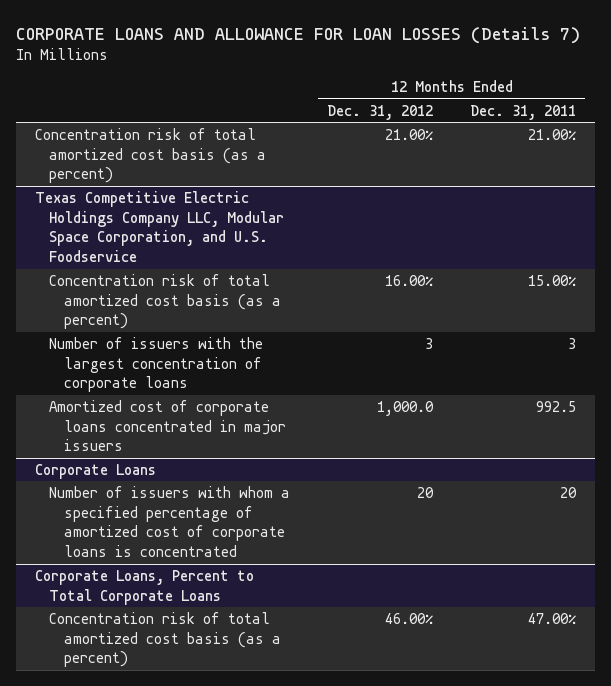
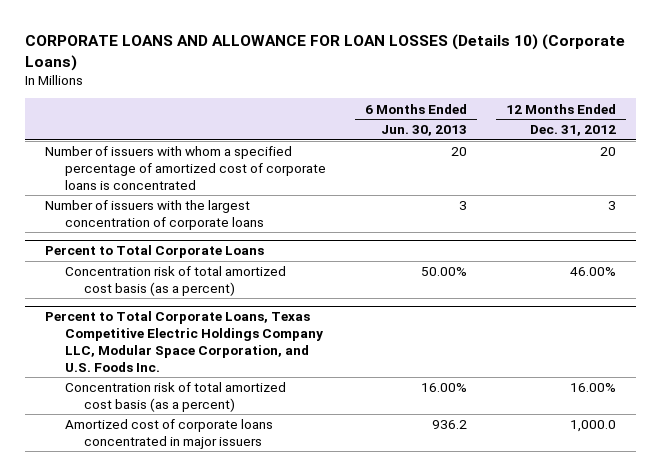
- CORPORATE LOANS AND ALLOWANCE FOR LOAN LOSSES (Details 7)
+ CORPORATE LOANS AND ALLOWANCE FOR LOAN LOSSES (Details 10) (Corporate Loans)
- | 12 Months Ended Dec. 31, 2012 | 12 Months Ended Dec. 31, 2011
+ | 6 Months Ended Jun. 30, 2013 | 12 Months Ended Dec. 31, 2012
- Concentration risk of total amortized cost basis (as a percent) | 21.00% | 21.00%
- Texas Competitive Electric Holdings Company LLC, Modular Space Corporation, and U.S. Foodservice
- Concentration risk of total amortized cost basis (as a percent) | 16.00% | 15.00%
- Number of issuers with the largest concentration of corporate loans | 3 | 3
- Amortized cost of corporate loans concentrated in major issuers | 1,000.0 | 992.5
- Corporate Loans
- Corporate Loans, Percent to Total Corporate Loans
+ Number of issuers with the largest concentration of corporate loans | 3 | 3
+ Percent to Total Corporate Loans
+ Percent to Total Corporate Loans, Texas Competitive Electric Holdings Company LLC, Modular Space Corporation, and U.S. Foods Inc.
+ Concentration risk of total amortized cost basis (as a percent) | 16.00% | 16.00%
+ Amortized cost of corporate loans concentrated in major issuers | 936.2 | 1,000.0

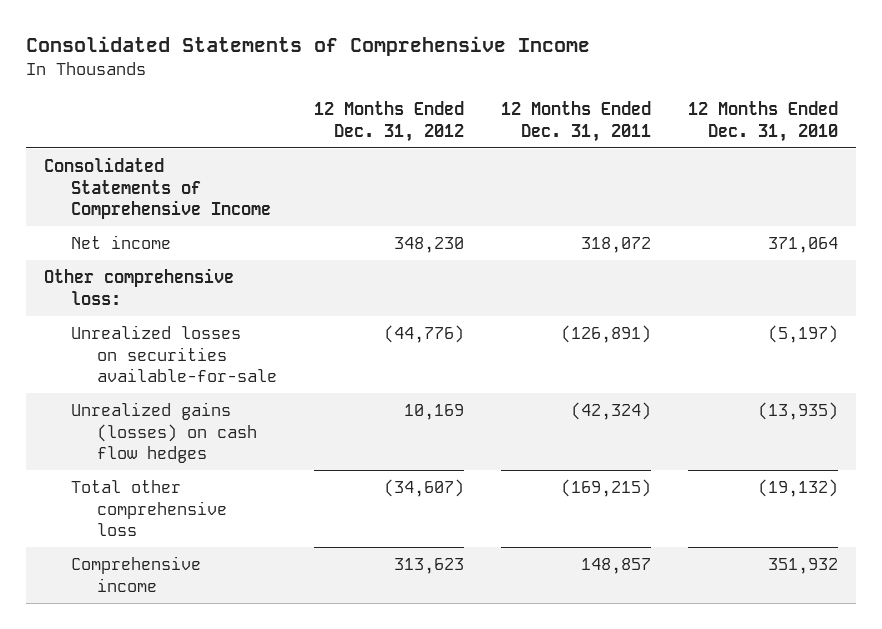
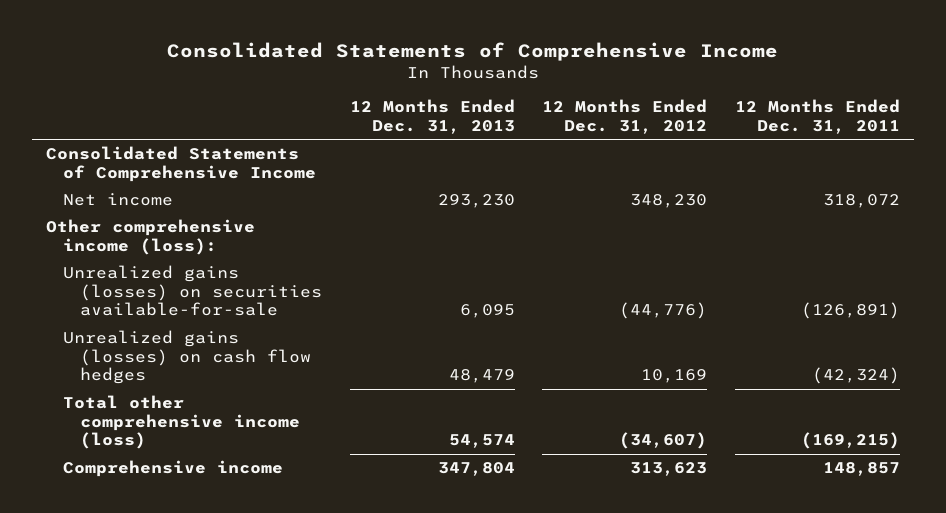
- | 12 Months Ended Dec. 31, 2012 | 12 Months Ended Dec. 31, 2011 | 12 Months Ended Dec. 31, 2010
+ | 12 Months Ended Dec. 31, 2013 | 12 Months Ended Dec. 31, 2012 | 12 Months Ended Dec. 31, 2011
- Other comprehensive loss:
- Unrealized losses on securities available-for-sale | (44,776) | (126,891) | (5,197)
+ Other comprehensive income (loss):
+ Unrealized gains (losses) on securities available-for-sale | 6,095 | (44,776) | (126,891)
- Total other comprehensive loss | (34,607) | (169,215) | (19,132)
+ Total other comprehensive income (loss) | 54,574 | (34,607) | (169,215)

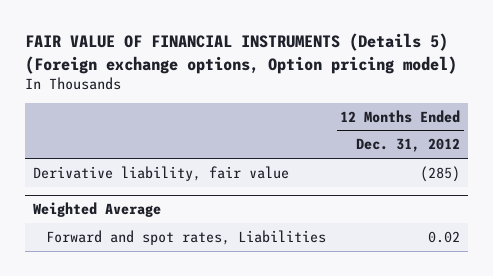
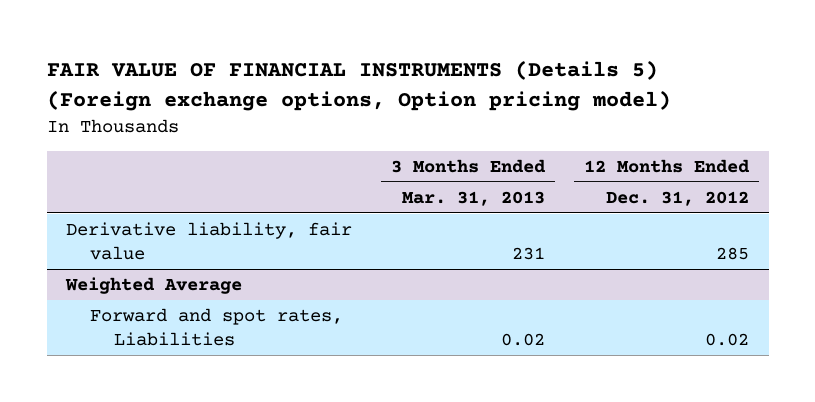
- | 12 Months Ended Dec. 31, 2012
+ | 3 Months Ended Mar. 31, 2013 | 12 Months Ended Dec. 31, 2012
- Derivative liability, fair value | (285)
+ Derivative liability, fair value | 231 | 285

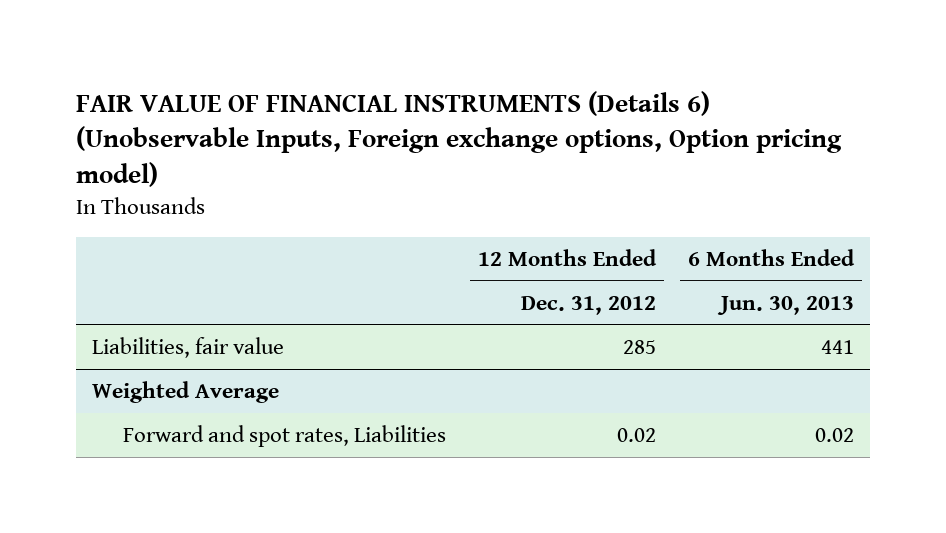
- FAIR VALUE OF FINANCIAL INSTRUMENTS (Details 5) (Foreign exchange options, Option pricing model)
+ FAIR VALUE OF FINANCIAL INSTRUMENTS (Details 6) (Unobservable Inputs, Foreign exchange options, Option pricing model)
- | 3 Months Ended Mar. 31, 2013 | 12 Months Ended Dec. 31, 2012
+ | 12 Months Ended Dec. 31, 2012 | 6 Months Ended Jun. 30, 2013
- Derivative liability, fair value | 231 | 285
+ Liabilities, fair value | 285 | 441

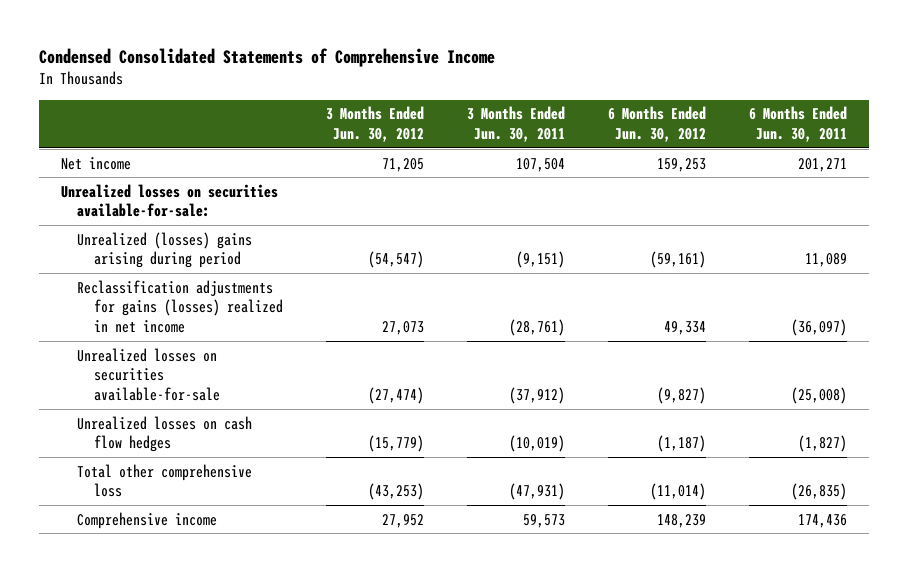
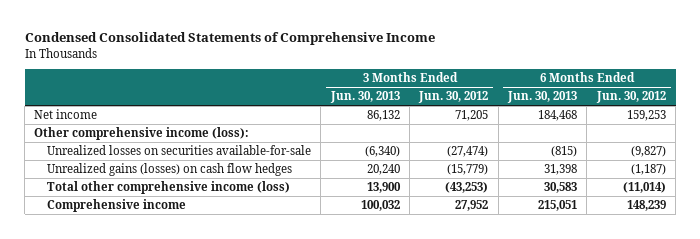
- | 3 Months Ended Jun. 30, 2012 | 3 Months Ended Jun. 30, 2011 | 6 Months Ended Jun. 30, 2012 | 6 Months Ended Jun. 30, 2011
+ | 3 Months Ended Jun. 30, 2013 | 3 Months Ended Jun. 30, 2012 | 6 Months Ended Jun. 30, 2013 | 6 Months Ended Jun. 30, 2012
- Unrealized losses on securities available-for-sale:
- Unrealized (losses) gains arising during period | (54,547) | (9,151) | (59,161) | 11,089
- Reclassification adjustments for gains (losses) realized in net income | 27,073 | (28,761) | 49,334 | (36,097)
+ Other comprehensive income (loss):
- Unrealized losses on cash flow hedges | (15,779) | (10,019) | (1,187) | (1,827)
- Total other comprehensive loss | (43,253) | (47,931) | (11,014) | (26,835)
+ Unrealized gains (losses) on cash flow hedges | 20,240 | (15,779) | 31,398 | (1,187)
+ Total other comprehensive income (loss) | 13,900 | (43,253) | 30,583 | (11,014)

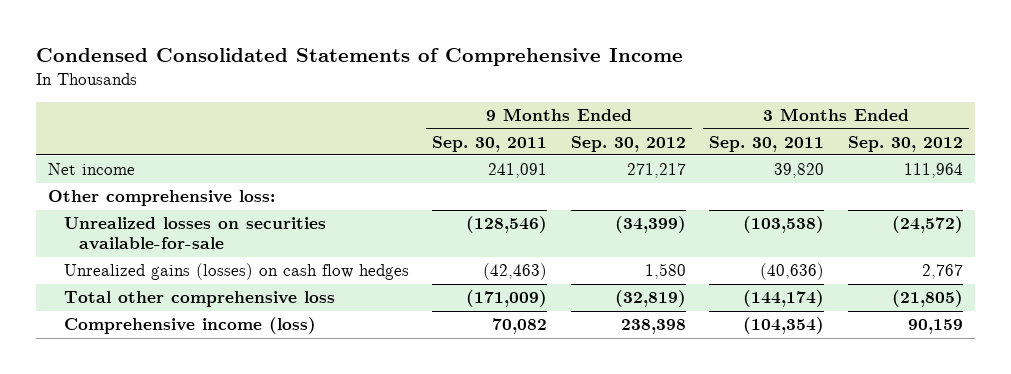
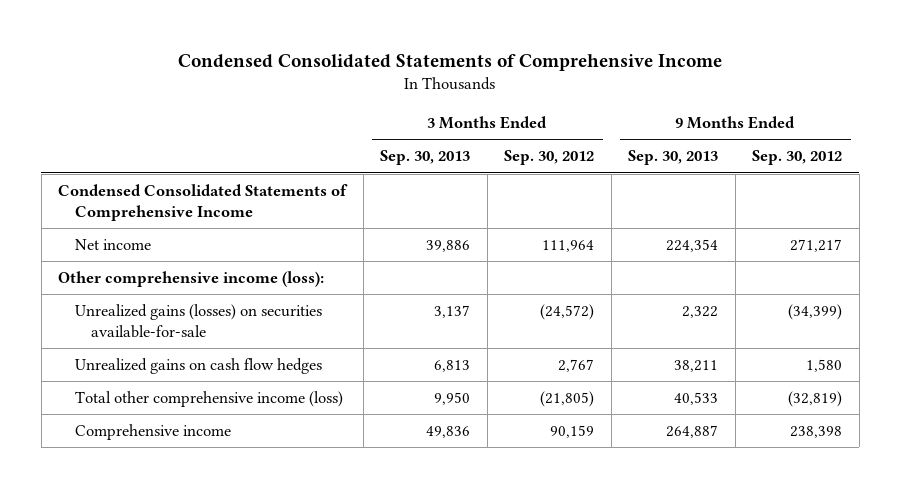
- | 9 Months Ended Sep. 30, 2011 | 9 Months Ended Sep. 30, 2012 | 3 Months Ended Sep. 30, 2011 | 3 Months Ended Sep. 30, 2012
+ | 3 Months Ended Sep. 30, 2013 | 3 Months Ended Sep. 30, 2012 | 9 Months Ended Sep. 30, 2013 | 9 Months Ended Sep. 30, 2012
+ Condensed Consolidated Statements of Comprehensive Income
- Other comprehensive loss:
- Unrealized losses on securities available-for-sale | (128,546) | (34,399) | (103,538) | (24,572)
- Unrealized gains (losses) on cash flow hedges | (42,463) | 1,580 | (40,636) | 2,767
- Total other comprehensive loss | (171,009) | (32,819) | (144,174) | (21,805)
- Comprehensive income (loss) | 70,082 | 238,398 | (104,354) | 90,159
+ Other comprehensive income (loss):
+ Unrealized gains (losses) on securities available-for-sale | 3,137 | (24,572) | 2,322 | (34,399)
+ Unrealized gains on cash flow hedges | 6,813 | 2,767 | 38,211 | 1,580
+ Total other comprehensive income (loss) | 9,950 | (21,805) | 40,533 | (32,819)
+ Comprehensive income | 49,836 | 90,159 | 264,887 | 238,398

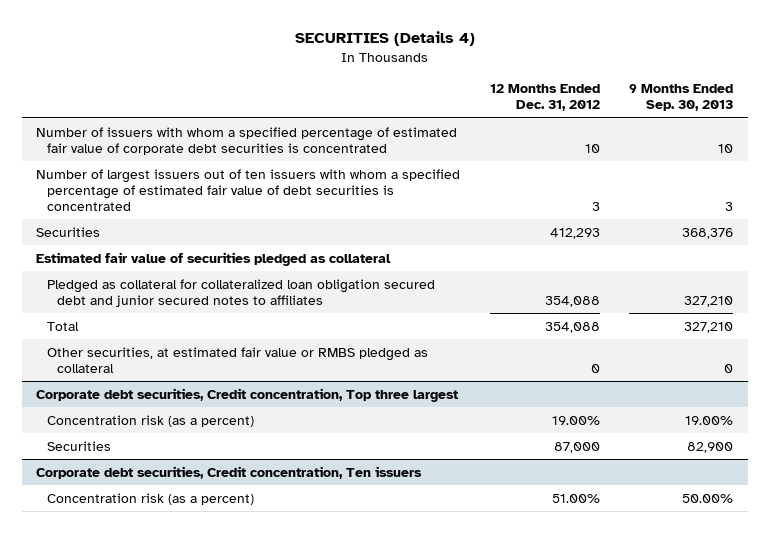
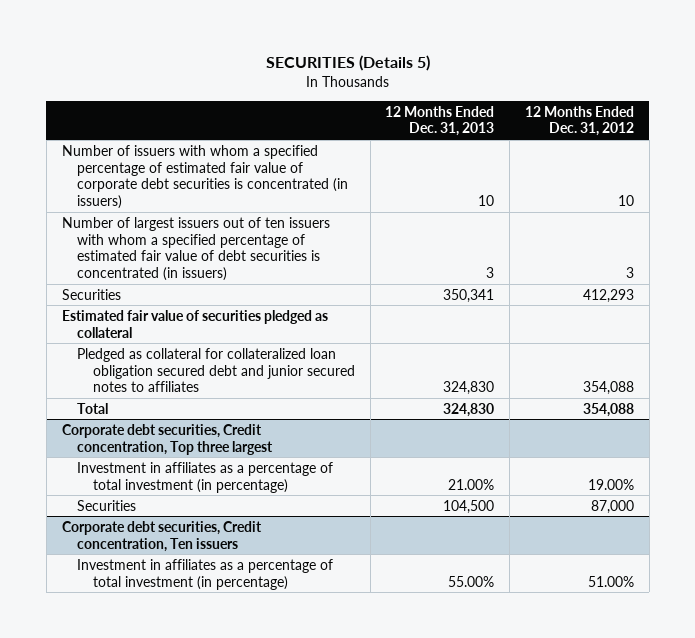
- SECURITIES (Details 4)
+ SECURITIES (Details 5)
- | 12 Months Ended Dec. 31, 2012 | 9 Months Ended Sep. 30, 2013
+ | 12 Months Ended Dec. 31, 2013 | 12 Months Ended Dec. 31, 2012
- Number of issuers with whom a specified percentage of estimated fair value of corporate debt securities is concentrated | 10 | 10
- Number of largest issuers out of ten issuers with whom a specified percentage of estimated fair value of debt securities is concentrated | 3 | 3
+ Number of issuers with whom a specified percentage of estimated fair value of corporate debt securities is concentrated (in issuers) | 10 | 10
+ Number of largest issuers out of ten issuers with whom a specified percentage of estimated fair value of debt securities is concentrated (in issuers) | 3 | 3
- Other securities, at estimated fair value or RMBS pledged as collateral | 0 | 0
@ Corporate debt securities, Credit concentration, Top three largest
- Concentration risk (as a percent) | 19.00% | 19.00%
+ Investment in affiliates as a percentage of total investment (in percentage) | 21.00% | 19.00%
@ Corporate debt securities, Credit concentration, Ten issuers
- Concentration risk (as a percent) | 51.00% | 50.00%
+ Investment in affiliates as a percentage of total investment (in percentage) | 55.00% | 51.00%

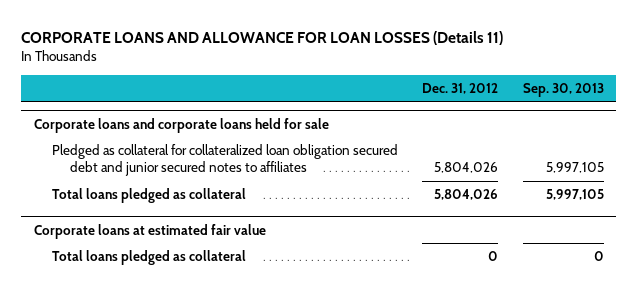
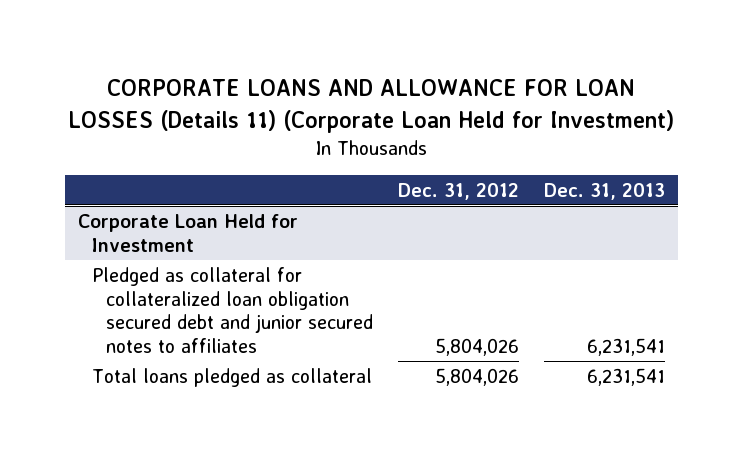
- CORPORATE LOANS AND ALLOWANCE FOR LOAN LOSSES (Details 11)
+ CORPORATE LOANS AND ALLOWANCE FOR LOAN LOSSES (Details 11) (Corporate Loan Held for Investment)
- | Dec. 31, 2012 | Sep. 30, 2013
+ | Dec. 31, 2012 | Dec. 31, 2013
- Corporate loans and corporate loans held for sale
+ Corporate Loan Held for Investment
- Corporate loans at estimated fair value
- Total loans pledged as collateral | 0 | 0

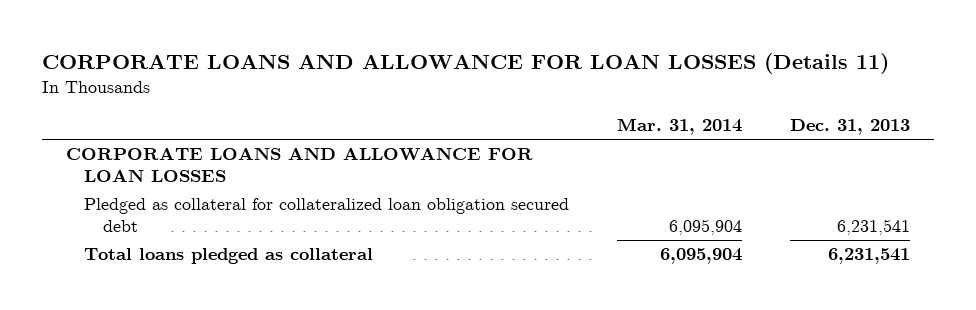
- CORPORATE LOANS AND ALLOWANCE FOR LOAN LOSSES (Details 11) (Corporate Loan Held for Investment)
+ CORPORATE LOANS AND ALLOWANCE FOR LOAN LOSSES (Details 11)
- | Dec. 31, 2012 | Dec. 31, 2013
+ | Mar. 31, 2014 | Dec. 31, 2013
- Corporate Loan Held for Investment
- Pledged as collateral for collateralized loan obligation secured debt and junior secured notes to affiliates | 5,804,026 | 6,231,541
+ CORPORATE LOANS AND ALLOWANCE FOR LOAN LOSSES
+ Pledged as collateral for collateralized loan obligation secured debt | 6,095,904 | 6,231,541

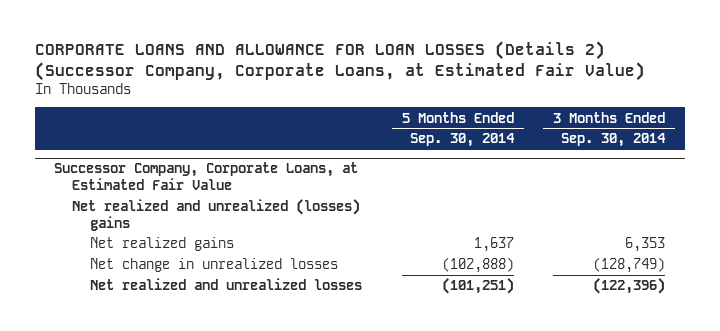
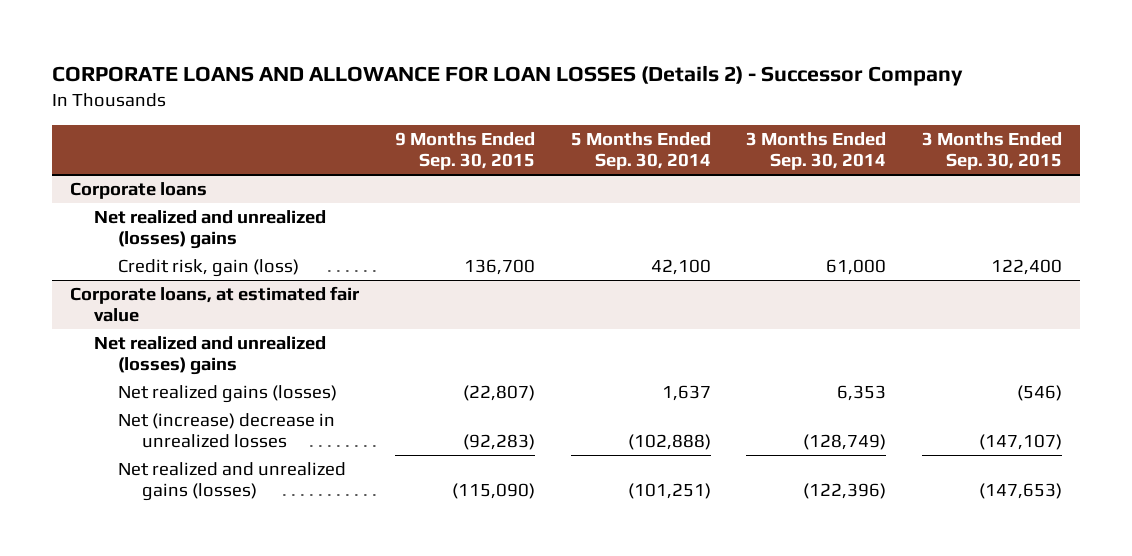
- CORPORATE LOANS AND ALLOWANCE FOR LOAN LOSSES (Details 2) (Successor Company, Corporate Loans, at Estimated Fair Value)
+ CORPORATE LOANS AND ALLOWANCE FOR LOAN LOSSES (Details 2) - Successor Company
- | 5 Months Ended Sep. 30, 2014 | 3 Months Ended Sep. 30, 2014
+ | 9 Months Ended Sep. 30, 2015 | 5 Months Ended Sep. 30, 2014 | 3 Months Ended Sep. 30, 2014 | 3 Months Ended Sep. 30, 2015
- Successor Company, Corporate Loans, at Estimated Fair Value
+ Corporate loans
- Net realized gains | 1,637 | 6,353
- Net change in unrealized losses | (102,888) | (128,749)
- Net realized and unrealized losses | (101,251) | (122,396)
+ Credit risk, gain (loss) | 136,700 | 42,100 | 61,000 | 122,400
+ Corporate loans, at estimated fair value
+ Net realized and unrealized (losses) gains
+ Net realized gains (losses) | (22,807) | 1,637 | 6,353 | (546)
+ Net (increase) decrease in unrealized losses | (92,283) | (102,888) | (128,749) | (147,107)
+ Net realized and unrealized gains (losses) | (115,090) | (101,251) | (122,396) | (147,653)

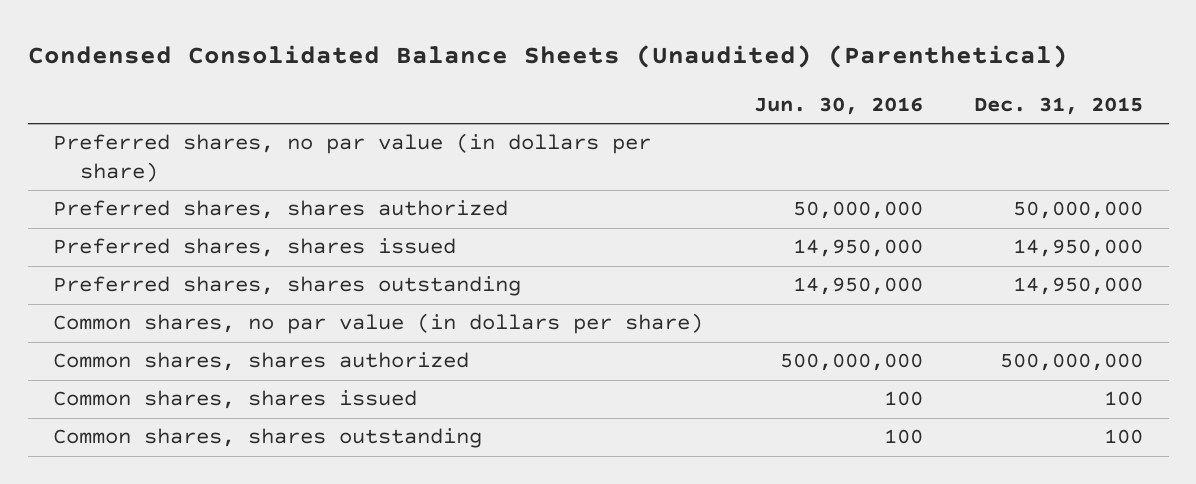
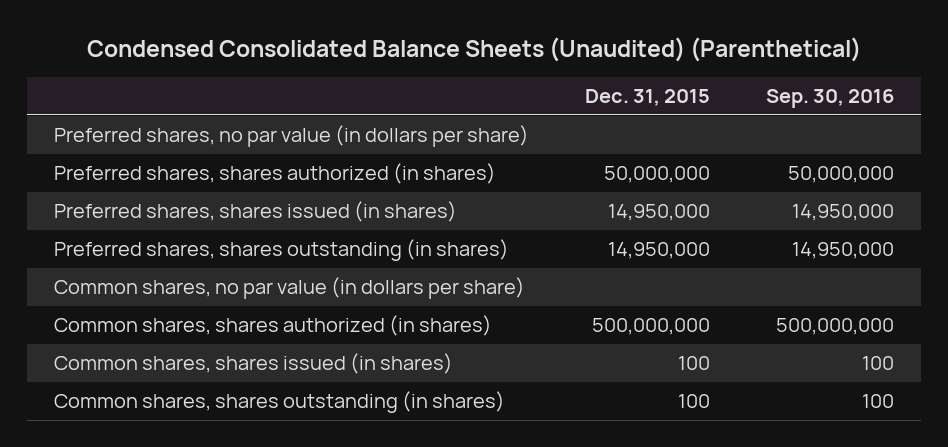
- | Jun. 30, 2016 | Dec. 31, 2015
+ | Dec. 31, 2015 | Sep. 30, 2016
- Preferred shares, shares authorized | 50,000,000 | 50,000,000
- Preferred shares, shares issued | 14,950,000 | 14,950,000
- Preferred shares, shares outstanding | 14,950,000 | 14,950,000
+ Preferred shares, shares authorized (in shares) | 50,000,000 | 50,000,000
+ Preferred shares, shares issued (in shares) | 14,950,000 | 14,950,000
+ Preferred shares, shares outstanding (in shares) | 14,950,000 | 14,950,000
- Common shares, shares authorized | 500,000,000 | 500,000,000
- Common shares, shares issued | 100 | 100
- Common shares, shares outstanding | 100 | 100
+ Common shares, shares authorized (in shares) | 500,000,000 | 500,000,000
+ Common shares, shares issued (in shares) | 100 | 100
+ Common shares, shares outstanding (in shares) | 100 | 100

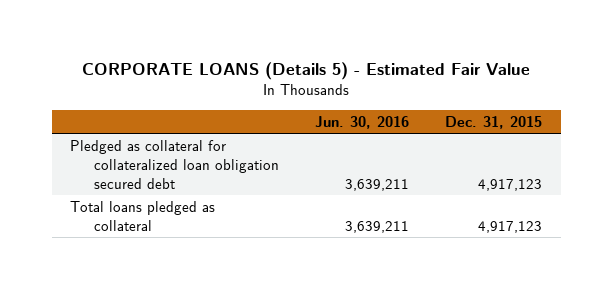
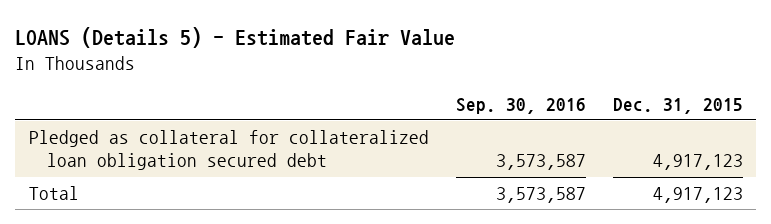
- CORPORATE LOANS (Details 5) - Estimated Fair Value
+ LOANS (Details 5) - Estimated Fair Value
- | Jun. 30, 2016 | Dec. 31, 2015
+ | Sep. 30, 2016 | Dec. 31, 2015
- Total loans pledged as collateral | 3,639,211 | 4,917,123
+ Total | 3,573,587 | 4,917,123

